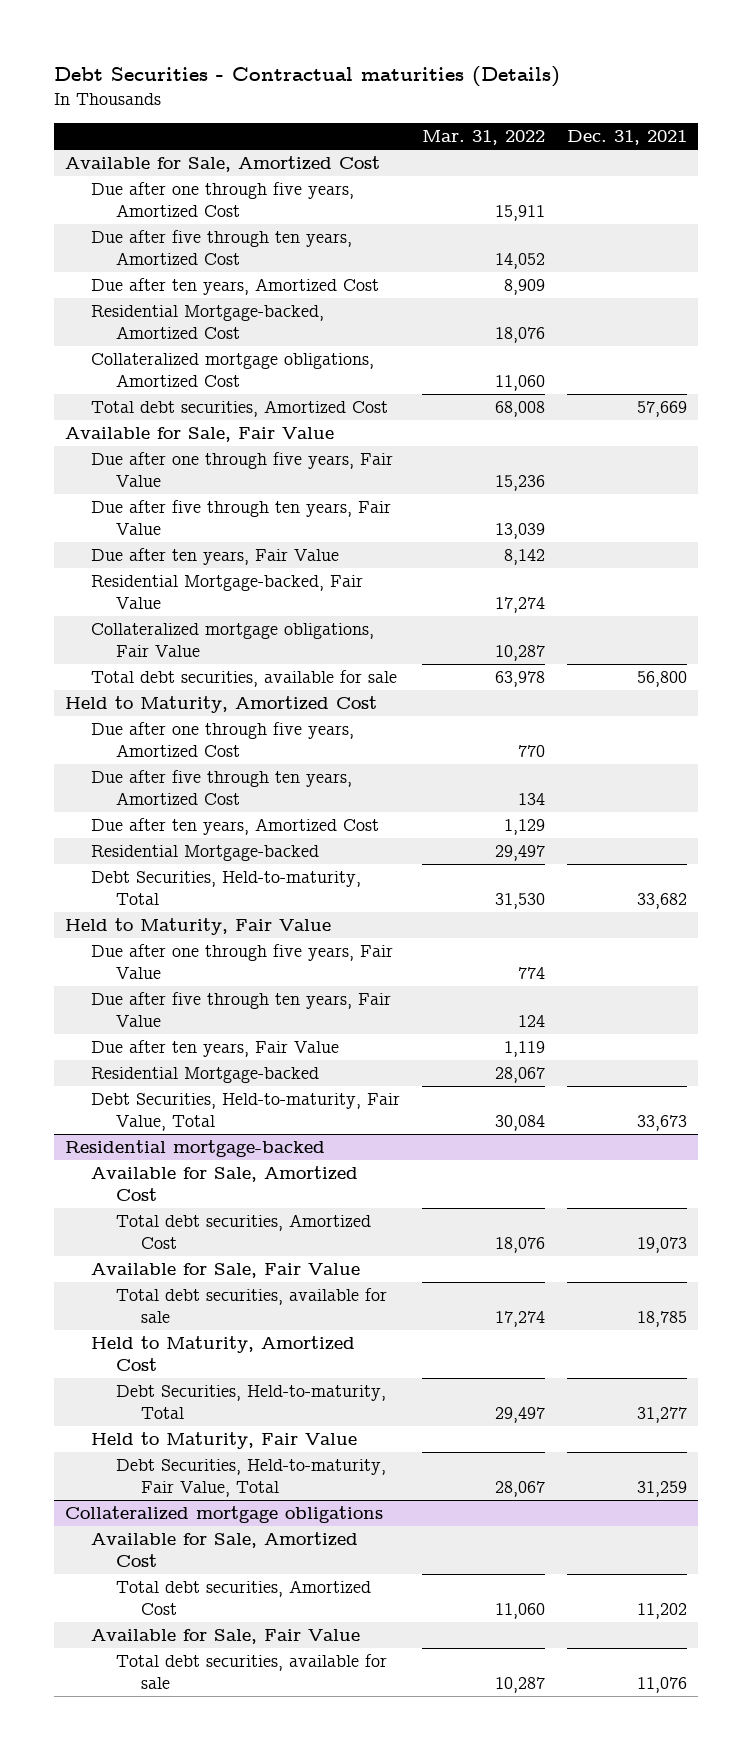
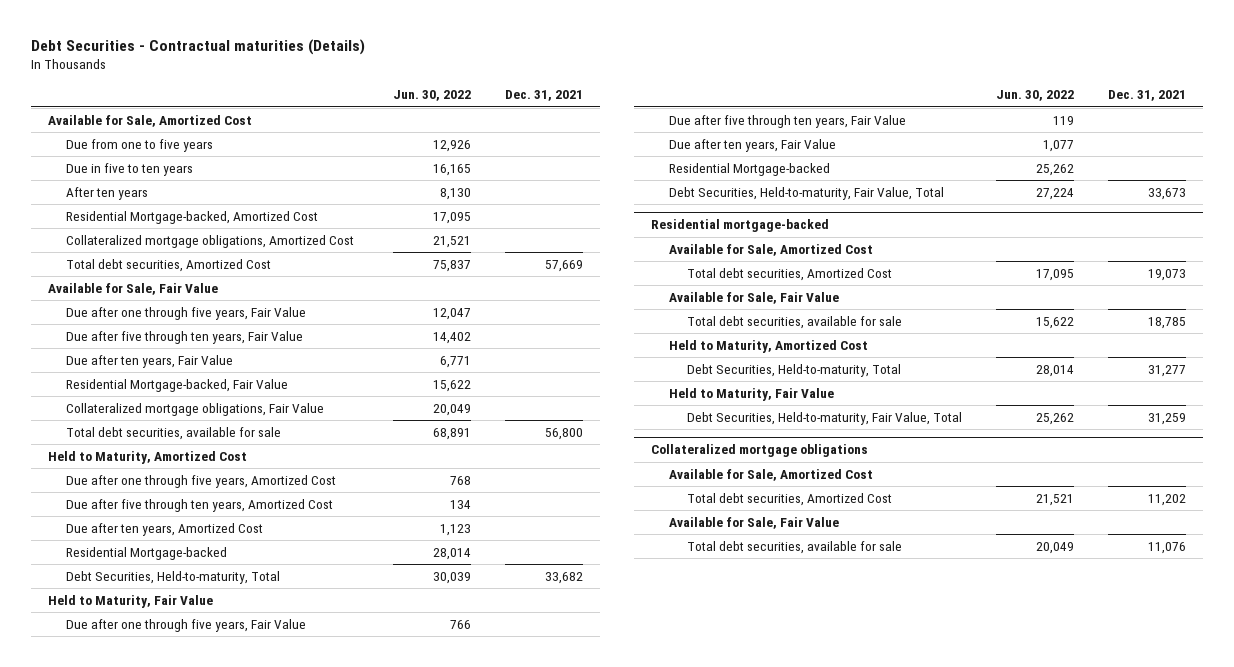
- | Mar. 31, 2022 | Dec. 31, 2021
+ | Jun. 30, 2022 | Dec. 31, 2021
- Due after one through five years, Amortized Cost | 15,911 |
- Due after five through ten years, Amortized Cost | 14,052 |
- Due after ten years, Amortized Cost | 8,909 |
+ Due from one to five years | 12,926 |
+ Due in five to ten years | 16,165 |
+ After ten years | 8,130 |

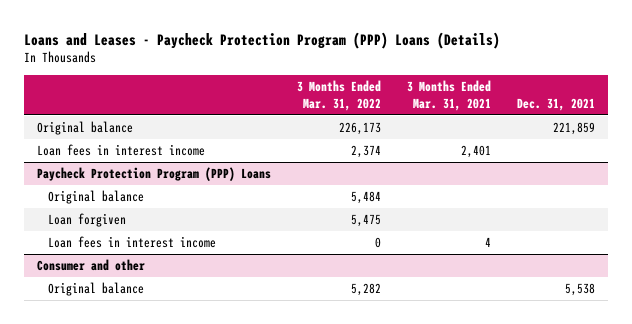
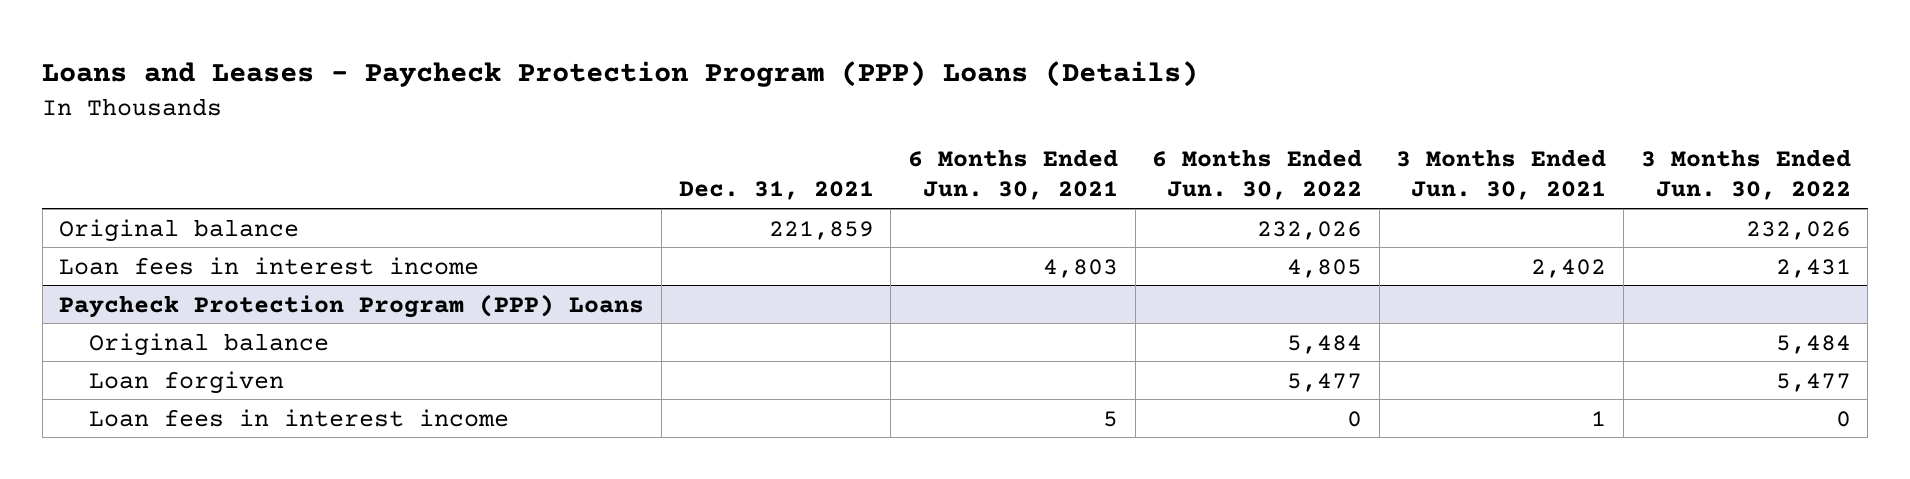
- | 3 Months Ended Mar. 31, 2022 | 3 Months Ended Mar. 31, 2021 | Dec. 31, 2021
+ | Dec. 31, 2021 | 6 Months Ended Jun. 30, 2021 | 6 Months Ended Jun. 30, 2022 | 3 Months Ended Jun. 30, 2021 | 3 Months Ended Jun. 30, 2022
- Consumer and other
- Original balance | 5,282 | | 5,538

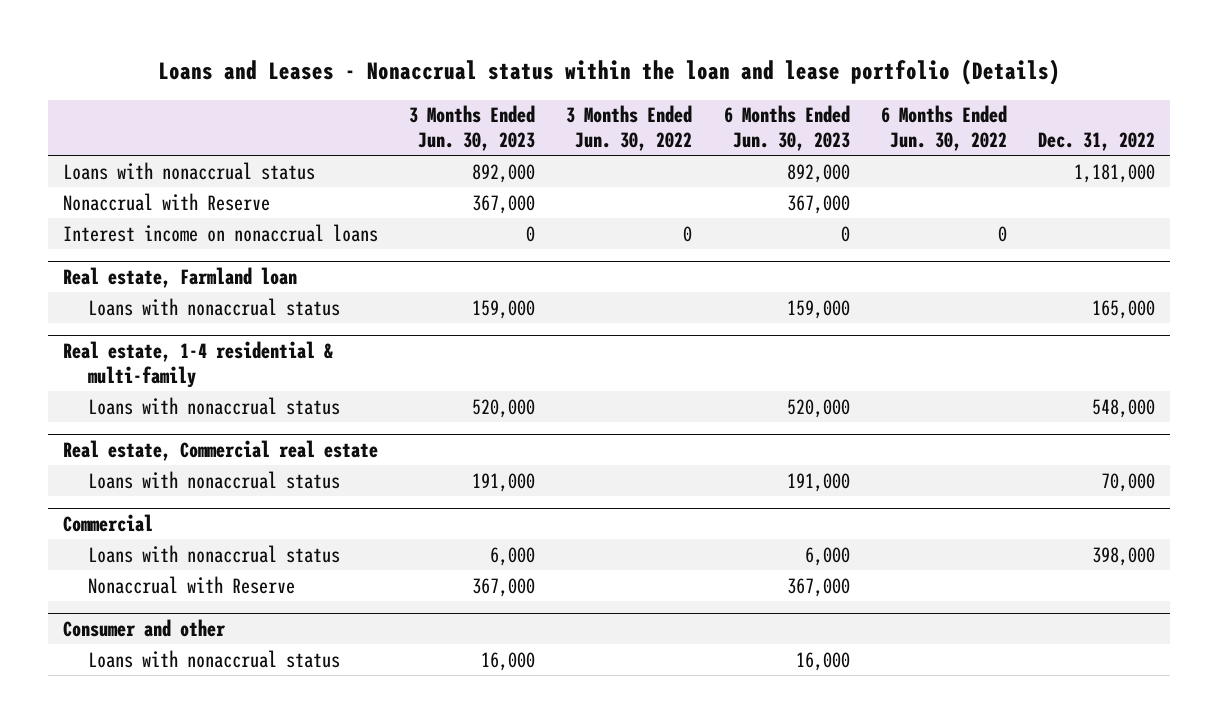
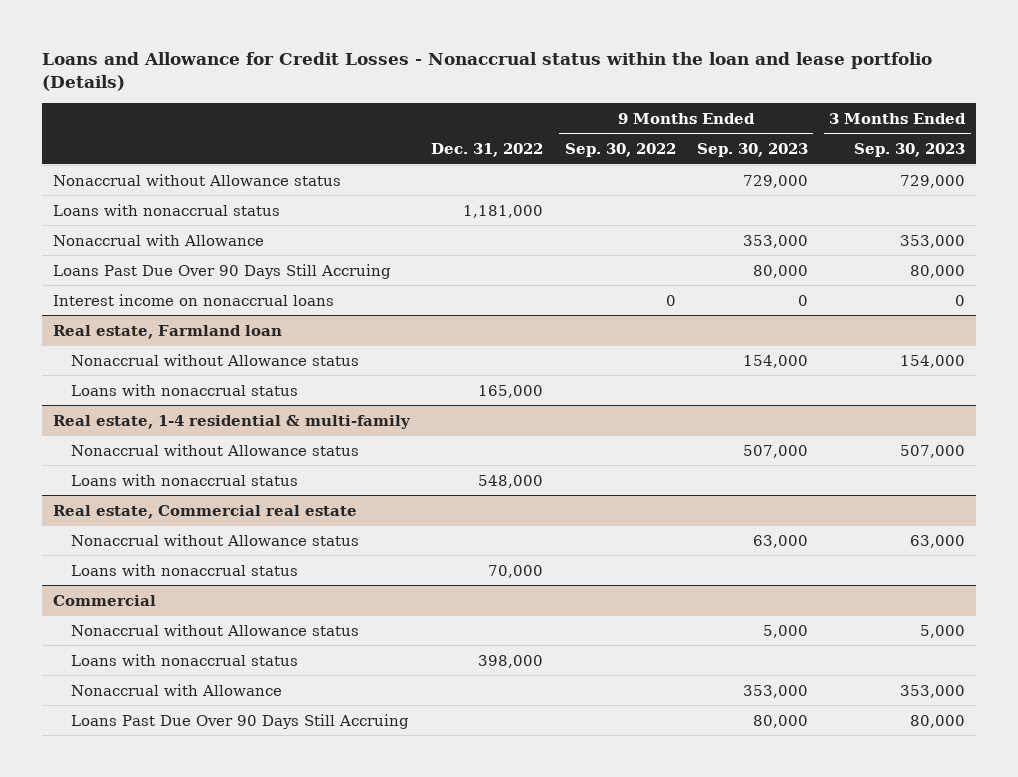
- Loans and Leases - Nonaccrual status within the loan and lease portfolio (Details)
+ Loans and Allowance for Credit Losses - Nonaccrual status within the loan and lease portfolio (Details)
- | 3 Months Ended Jun. 30, 2023 | 3 Months Ended Jun. 30, 2022 | 6 Months Ended Jun. 30, 2023 | 6 Months Ended Jun. 30, 2022 | Dec. 31, 2022
+ | Dec. 31, 2022 | 9 Months Ended Sep. 30, 2022 | 9 Months Ended Sep. 30, 2023 | 3 Months Ended Sep. 30, 2023
+ Nonaccrual without Allowance status | | | 729,000 | 729,000
- Nonaccrual with Reserve | 367,000 | | 367,000 | |
+ Nonaccrual with Allowance | | | 353,000 | 353,000
+ Loans Past Due Over 90 Days Still Accruing | | | 80,000 | 80,000
@ Real estate, Farmland loan
+ Nonaccrual without Allowance status | | | 154,000 | 154,000
@ Real estate, 1-4 residential & multi-family
+ Nonaccrual without Allowance status | | | 507,000 | 507,000
@ Real estate, Commercial real estate
+ Nonaccrual without Allowance status | | | 63,000 | 63,000
@ Commercial
+ Nonaccrual without Allowance status | | | 5,000 | 5,000
- Nonaccrual with Reserve | 367,000 | | 367,000 | |
- Consumer and other
- Loans with nonaccrual status | 16,000 | | 16,000 | |
@ Commercial
+ Nonaccrual with Allowance | | | 353,000 | 353,000
+ Loans Past Due Over 90 Days Still Accruing | | | 80,000 | 80,000

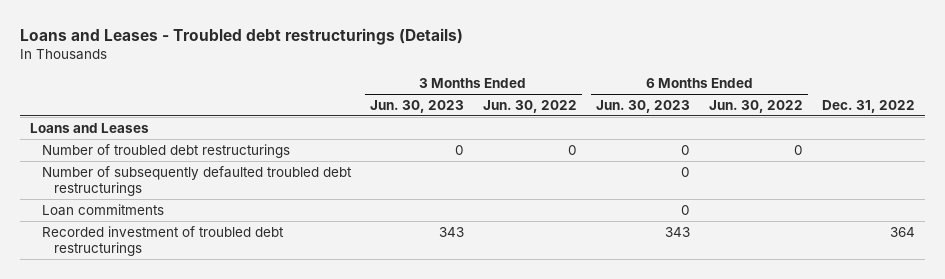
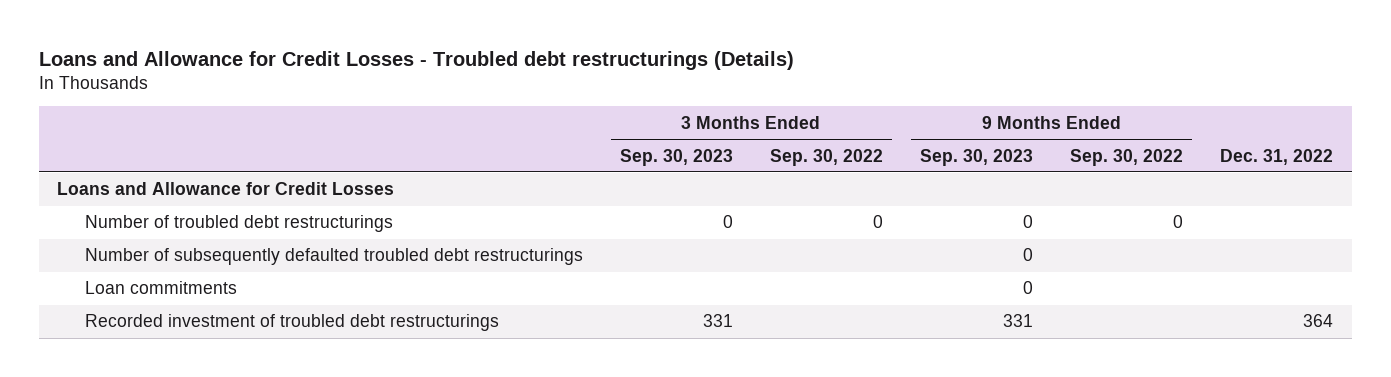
- Loans and Leases - Troubled debt restructurings (Details)
+ Loans and Allowance for Credit Losses - Troubled debt restructurings (Details)
- | 3 Months Ended Jun. 30, 2023 | 3 Months Ended Jun. 30, 2022 | 6 Months Ended Jun. 30, 2023 | 6 Months Ended Jun. 30, 2022 | Dec. 31, 2022
+ | 3 Months Ended Sep. 30, 2023 | 3 Months Ended Sep. 30, 2022 | 9 Months Ended Sep. 30, 2023 | 9 Months Ended Sep. 30, 2022 | Dec. 31, 2022
- Loans and Leases
+ Loans and Allowance for Credit Losses

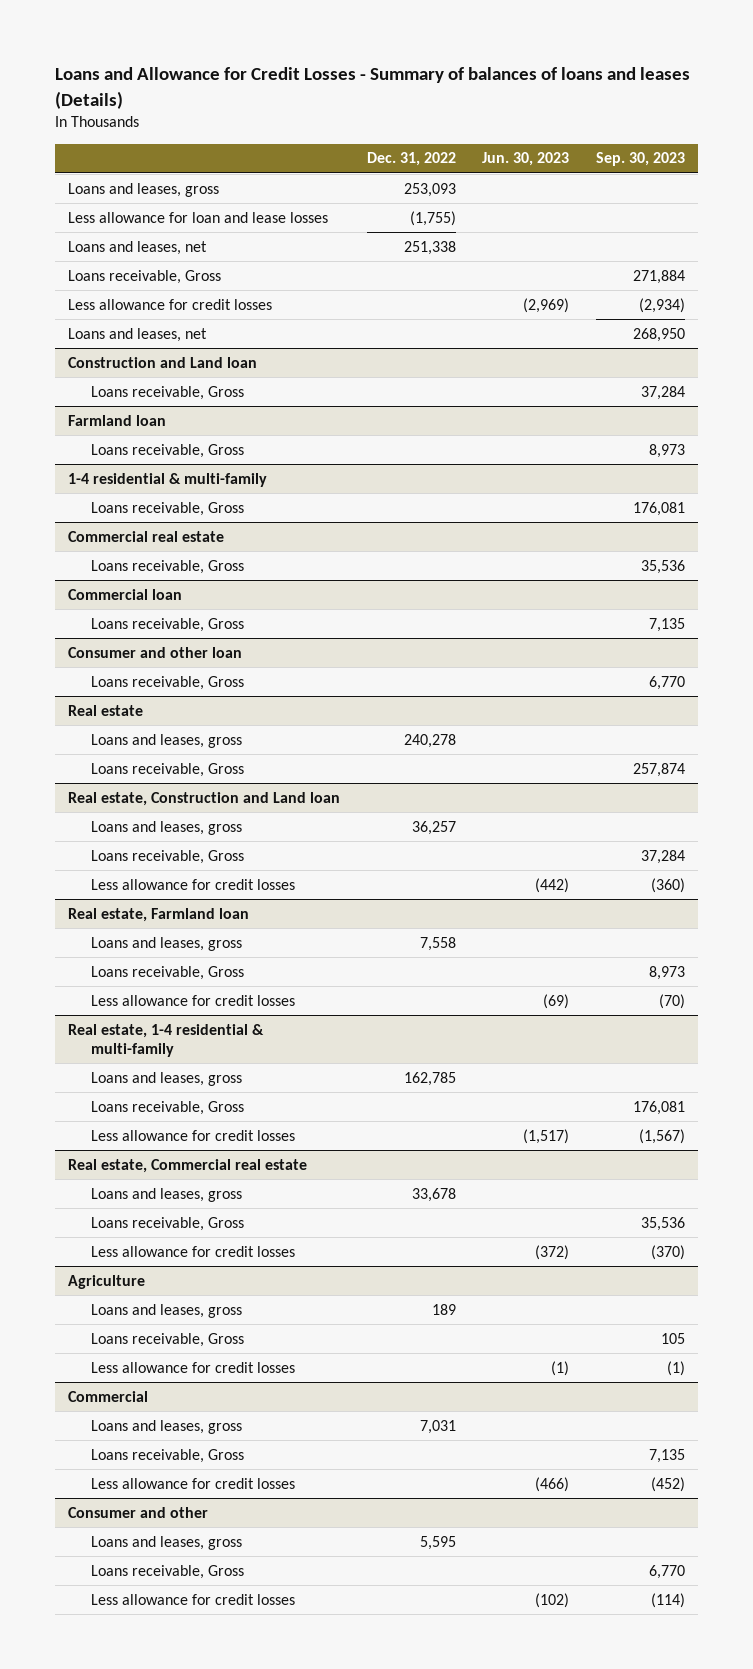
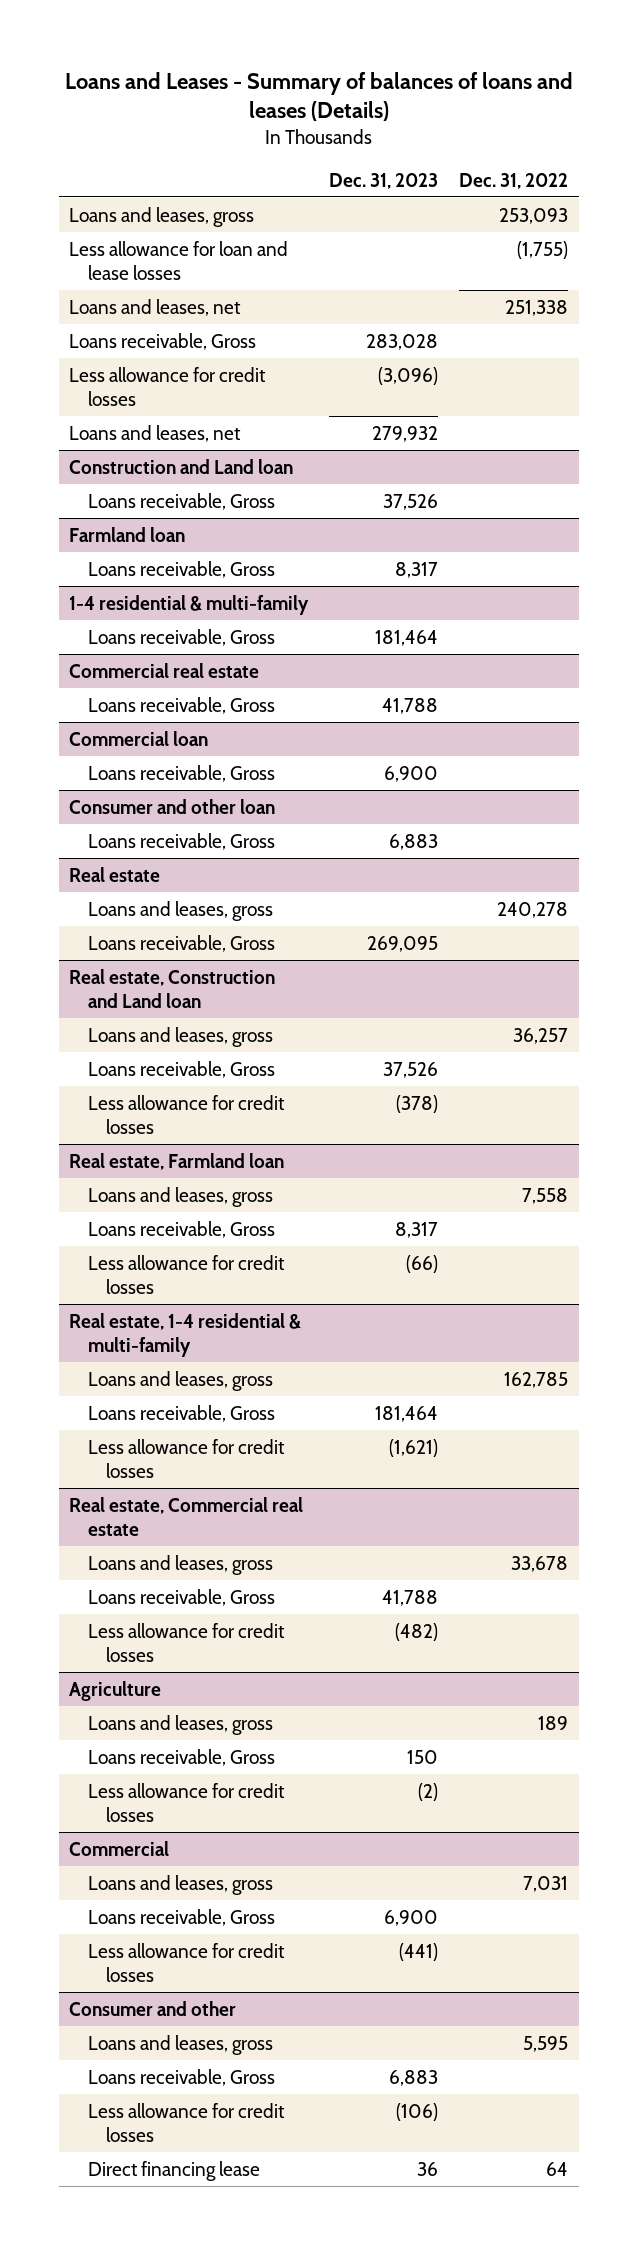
- Loans and Allowance for Credit Losses - Summary of balances of loans and leases (Details)
+ Loans and Leases - Summary of balances of loans and leases (Details)
- | Dec. 31, 2022 | Jun. 30, 2023 | Sep. 30, 2023
+ | Dec. 31, 2023 | Dec. 31, 2022
@ Consumer and other
+ Direct financing lease | 36 | 64

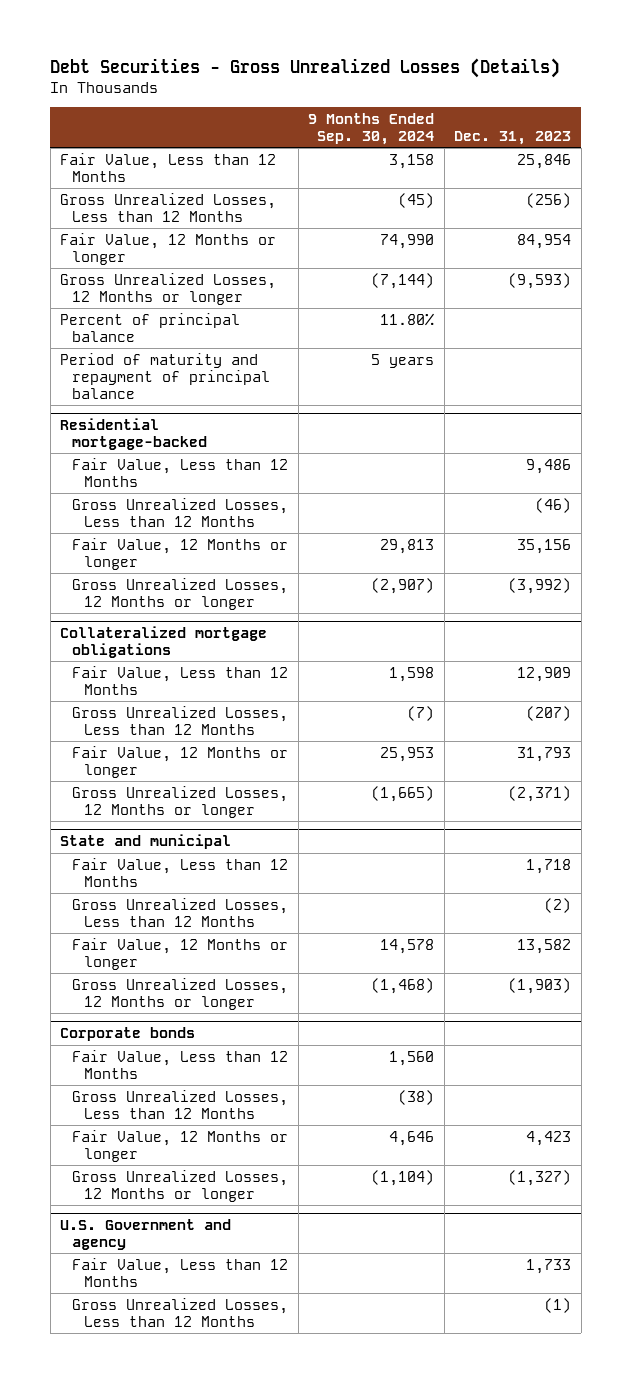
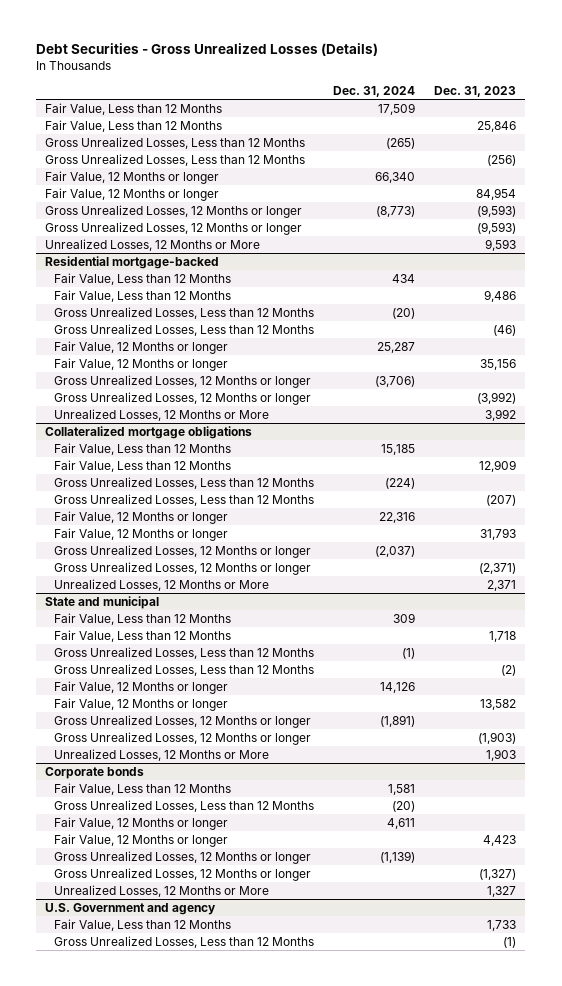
- | 9 Months Ended Sep. 30, 2024 | Dec. 31, 2023
+ | Dec. 31, 2024 | Dec. 31, 2023
+ Fair Value, Less than 12 Months | 17,509 |
+ Gross Unrealized Losses, Less than 12 Months | (265) |
+ Fair Value, 12 Months or longer | 66,340 |
- Percent of principal balance | 11.80% |
- Period of maturity and repayment of principal balance | 5 years |
+ Gross Unrealized Losses, 12 Months or longer | | (9,593)
+ Unrealized Losses, 12 Months or More | | 9,593
@ Residential mortgage-backed
+ Fair Value, Less than 12 Months | 434 |
+ Gross Unrealized Losses, Less than 12 Months | (20) |
+ Fair Value, 12 Months or longer | 25,287 |
+ Gross Unrealized Losses, 12 Months or longer | (3,706) |
+ Unrealized Losses, 12 Months or More | | 3,992
@ Collateralized mortgage obligations
+ Fair Value, Less than 12 Months | 15,185 |
+ Gross Unrealized Losses, Less than 12 Months | (224) |
+ Fair Value, 12 Months or longer | 22,316 |
+ Gross Unrealized Losses, 12 Months or longer | (2,037) |
+ Unrealized Losses, 12 Months or More | | 2,371
@ State and municipal
+ Fair Value, Less than 12 Months | 309 |
+ Gross Unrealized Losses, Less than 12 Months | (1) |
+ Fair Value, 12 Months or longer | 14,126 |
+ Gross Unrealized Losses, 12 Months or longer | (1,891) |
+ Unrealized Losses, 12 Months or More | | 1,903
@ Corporate bonds
+ Fair Value, 12 Months or longer | 4,611 |
+ Gross Unrealized Losses, 12 Months or longer | (1,139) |
+ Unrealized Losses, 12 Months or More | | 1,327

